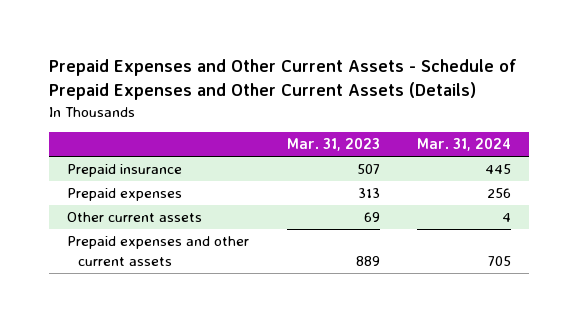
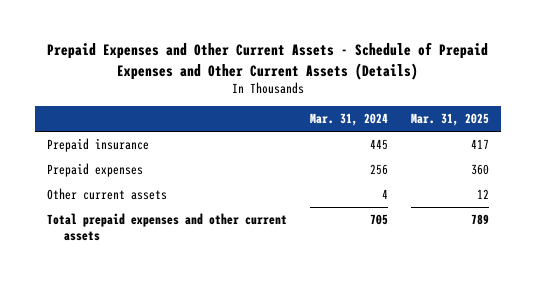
- | Mar. 31, 2023 | Mar. 31, 2024
+ | Mar. 31, 2024 | Mar. 31, 2025
- Prepaid expenses and other current assets | 889 | 705
+ Total prepaid expenses and other current assets | 705 | 789

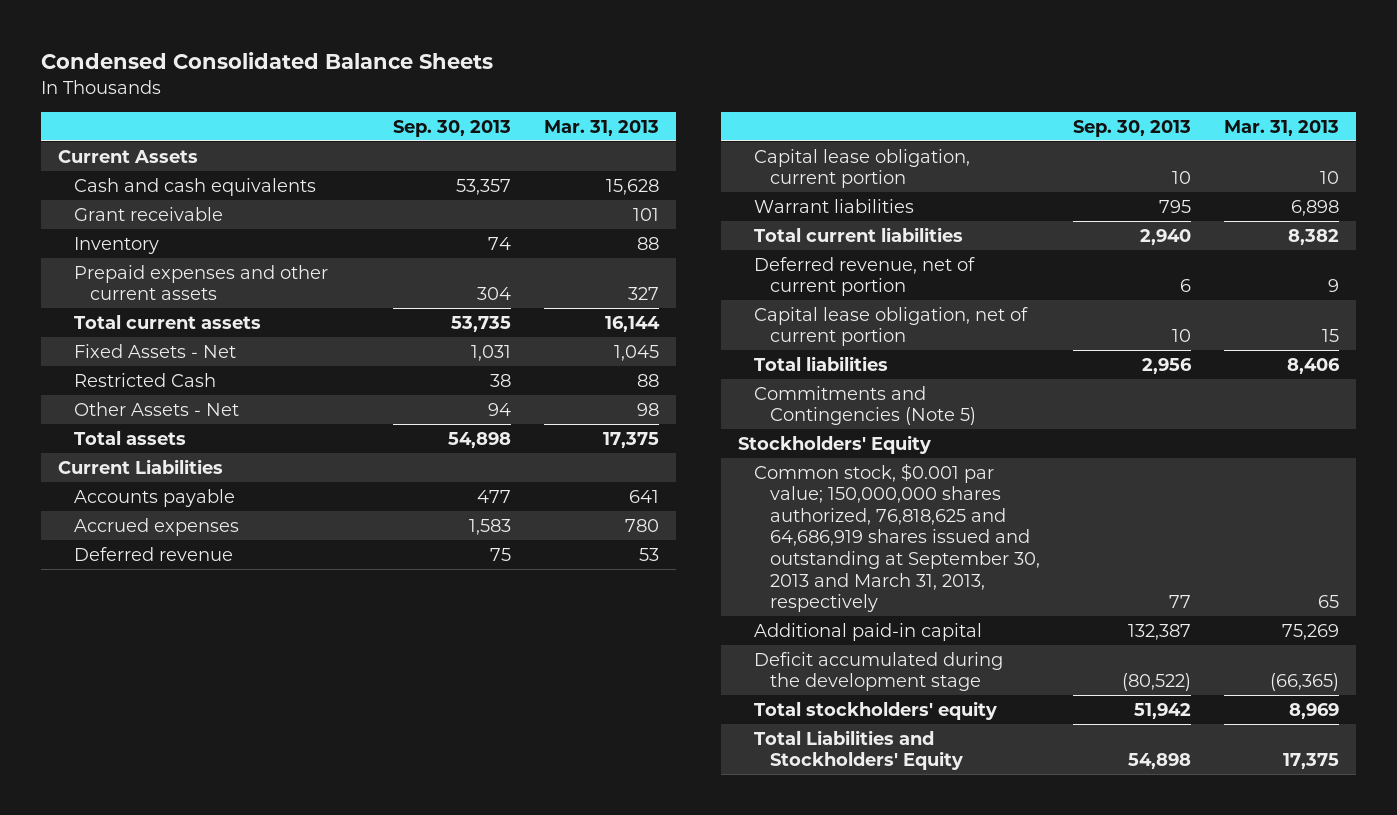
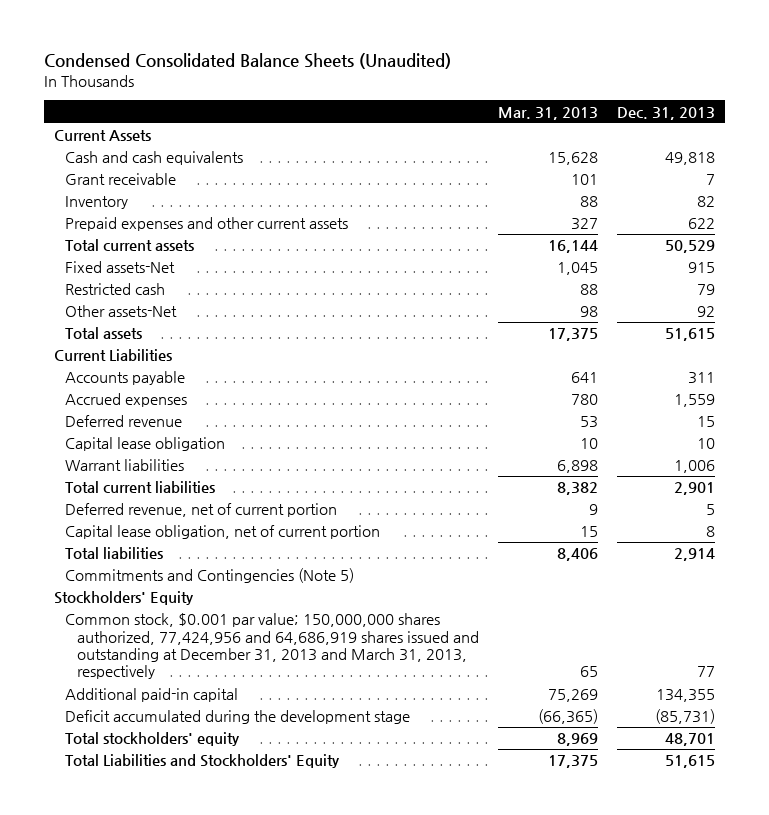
- Condensed Consolidated Balance Sheets
+ Condensed Consolidated Balance Sheets (Unaudited)
- | Sep. 30, 2013 | Mar. 31, 2013
+ | Mar. 31, 2013 | Dec. 31, 2013
- Fixed Assets - Net | 1,031 | 1,045
- Restricted Cash | 38 | 88
- Other Assets - Net | 94 | 98
+ Fixed assets-Net | 1,045 | 915
+ Restricted cash | 88 | 79
+ Other assets-Net | 98 | 92
- Capital lease obligation, current portion | 10 | 10
+ Capital lease obligation | 10 | 10
- Common stock, $0.001 par value; 150,000,000 shares authorized, 76,818,625 and 64,686,919 shares issued and outstanding at September 30, 2013 and March 31, 2013, respectively | 77 | 65
+ Common stock, $0.001 par value; 150,000,000 shares authorized, 77,424,956 and 64,686,919 shares issued and outstanding at December 31, 2013 and March 31, 2013, respectively | 65 | 77

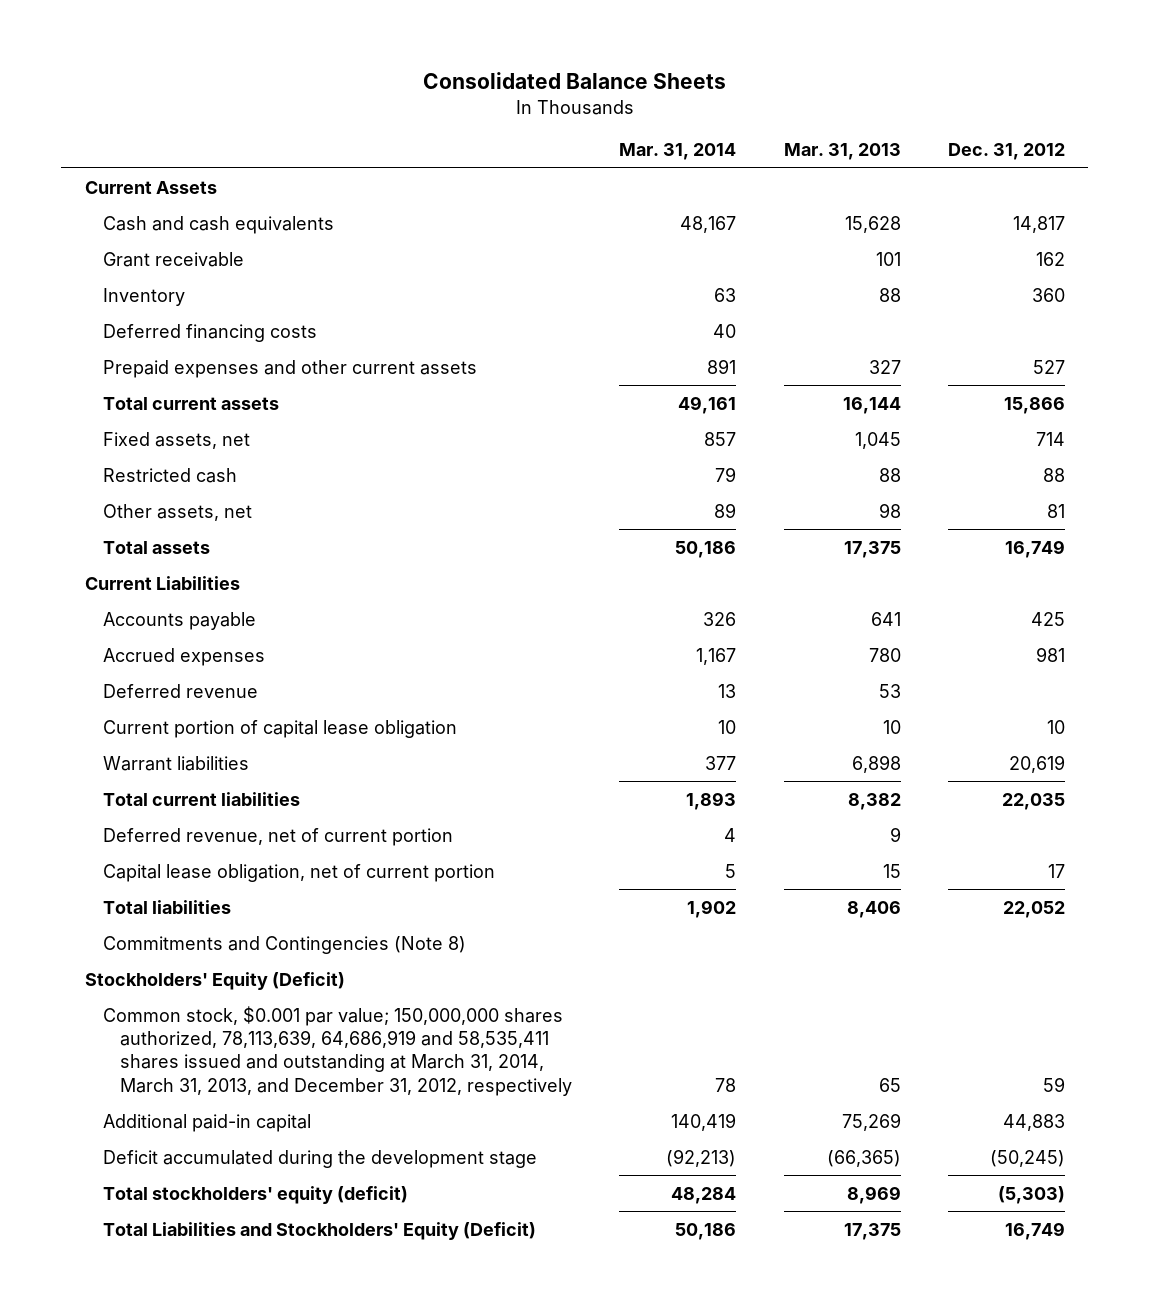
- Condensed Consolidated Balance Sheets (Unaudited)
+ Consolidated Balance Sheets
- | Mar. 31, 2013 | Dec. 31, 2013
+ | Mar. 31, 2014 | Mar. 31, 2013 | Dec. 31, 2012
+ Deferred financing costs | 40 | |
- Fixed assets-Net | 1,045 | 915
+ Fixed assets, net | 857 | 1,045 | 714
- Other assets-Net | 98 | 92
+ Other assets, net | 89 | 98 | 81
- Capital lease obligation | 10 | 10
+ Current portion of capital lease obligation | 10 | 10 | 10
- Commitments and Contingencies (Note 5)
- Stockholders' Equity
- Common stock, $0.001 par value; 150,000,000 shares authorized, 77,424,956 and 64,686,919 shares issued and outstanding at December 31, 2013 and March 31, 2013, respectively | 65 | 77
+ Commitments and Contingencies (Note 8)
+ Stockholders' Equity (Deficit)
+ Common stock, $0.001 par value; 150,000,000 shares authorized, 78,113,639, 64,686,919 and 58,535,411 shares issued and outstanding at March 31, 2014, March 31, 2013, and December 31, 2012, respectively | 78 | 65 | 59
- Total stockholders' equity | 8,969 | 48,701
- Total Liabilities and Stockholders' Equity | 17,375 | 51,615
+ Total stockholders' equity (deficit) | 48,284 | 8,969 | (5,303)
+ Total Liabilities and Stockholders' Equity (Deficit) | 50,186 | 17,375 | 16,749

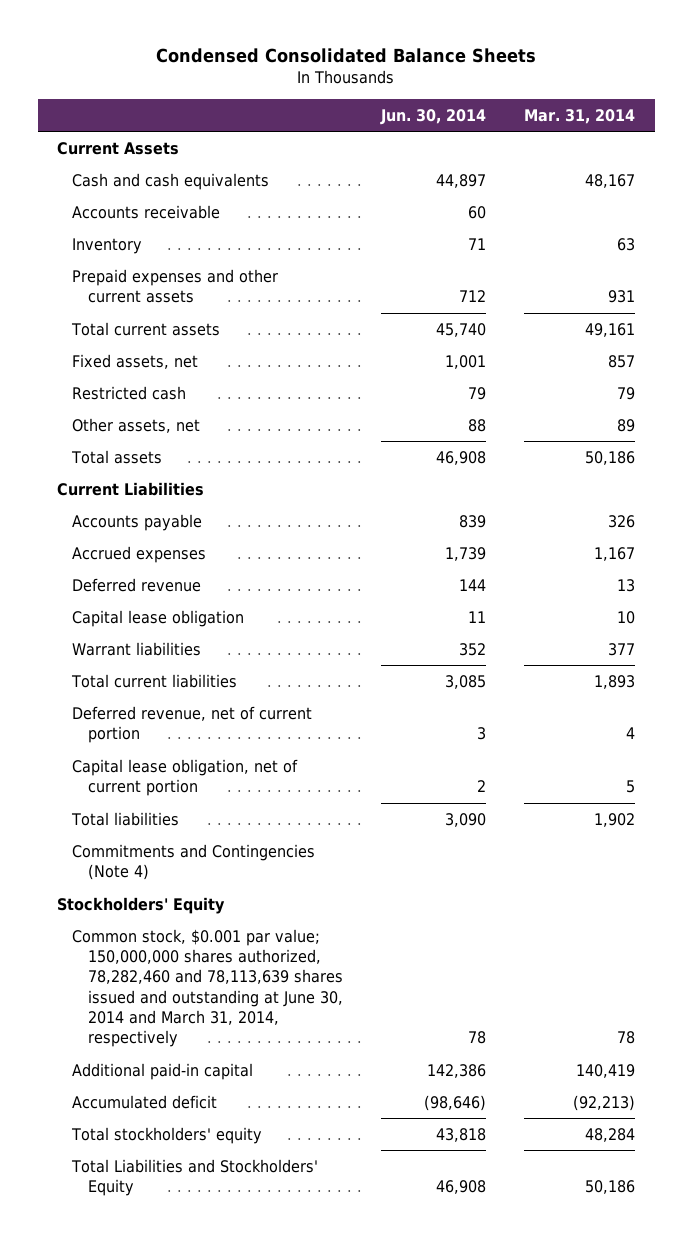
- Consolidated Balance Sheets
+ Condensed Consolidated Balance Sheets
- | Mar. 31, 2014 | Mar. 31, 2013 | Dec. 31, 2012
+ | Jun. 30, 2014 | Mar. 31, 2014
- Grant receivable | | 101 | 162
+ Accounts receivable | 60 |
- Deferred financing costs | 40 | |
- Prepaid expenses and other current assets | 891 | 327 | 527
+ Prepaid expenses and other current assets | 712 | 931
- Current portion of capital lease obligation | 10 | 10 | 10
+ Capital lease obligation | 11 | 10
- Commitments and Contingencies (Note 8)
- Stockholders' Equity (Deficit)
- Common stock, $0.001 par value; 150,000,000 shares authorized, 78,113,639, 64,686,919 and 58,535,411 shares issued and outstanding at March 31, 2014, March 31, 2013, and December 31, 2012, respectively | 78 | 65 | 59
+ Commitments and Contingencies (Note 4)
+ Stockholders' Equity
+ Common stock, $0.001 par value; 150,000,000 shares authorized, 78,282,460 and 78,113,639 shares issued and outstanding at June 30, 2014 and March 31, 2014, respectively | 78 | 78
- Deficit accumulated during the development stage | (92,213) | (66,365) | (50,245)
- Total stockholders' equity (deficit) | 48,284 | 8,969 | (5,303)
- Total Liabilities and Stockholders' Equity (Deficit) | 50,186 | 17,375 | 16,749
+ Accumulated deficit | (98,646) | (92,213)
+ Total stockholders' equity | 43,818 | 48,284
+ Total Liabilities and Stockholders' Equity | 46,908 | 50,186

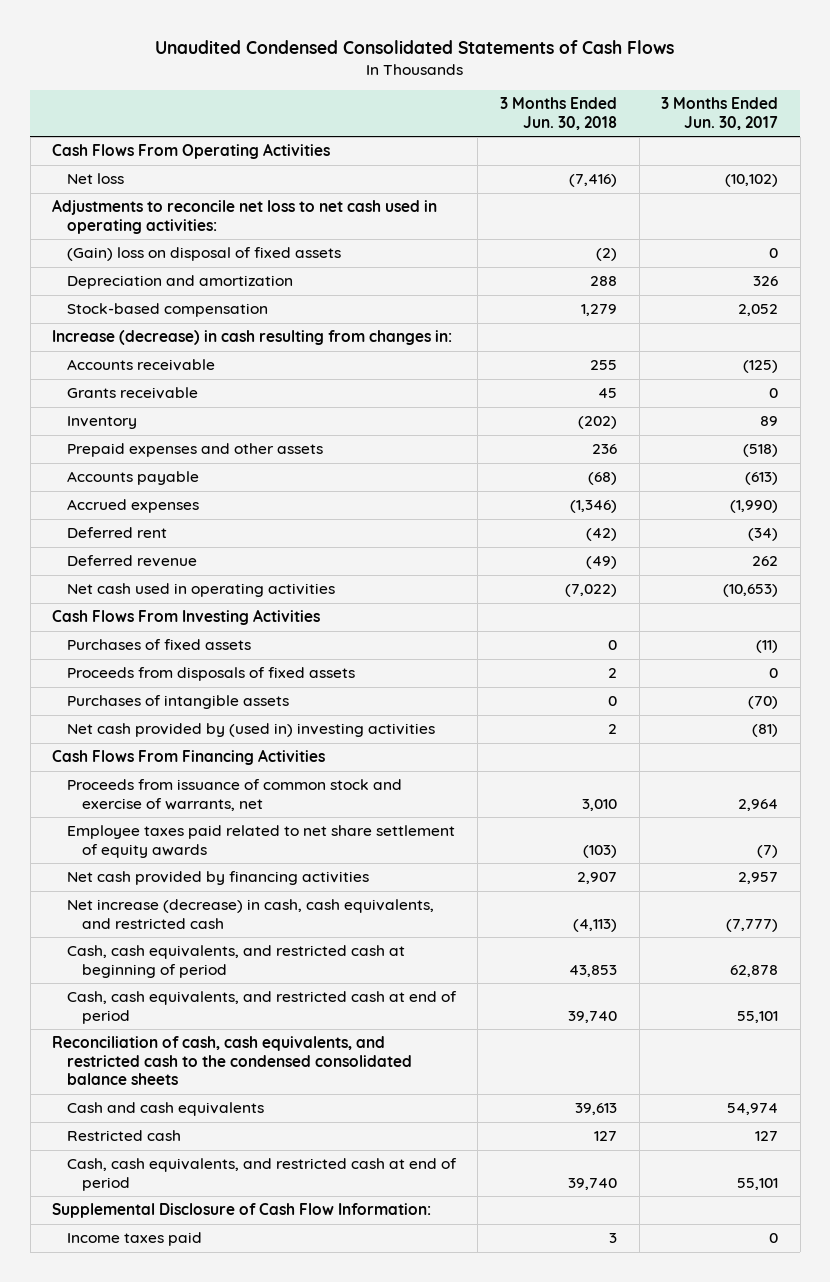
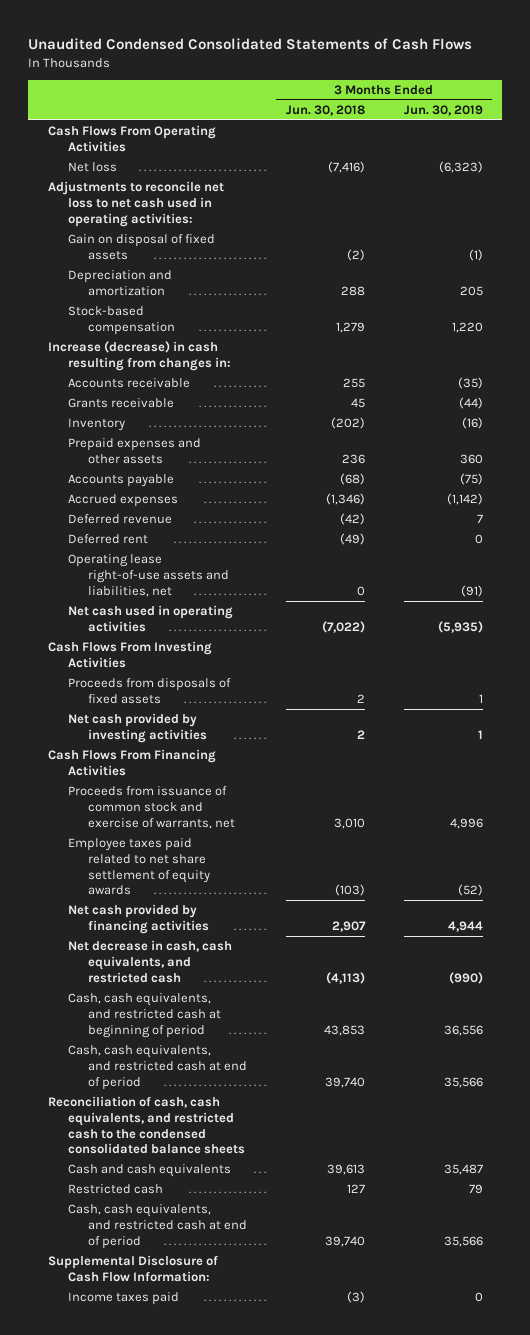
- | 3 Months Ended Jun. 30, 2018 | 3 Months Ended Jun. 30, 2017
+ | 3 Months Ended Jun. 30, 2018 | 3 Months Ended Jun. 30, 2019
- (Gain) loss on disposal of fixed assets | (2) | 0
+ Gain on disposal of fixed assets | (2) | (1)
- Deferred rent | (42) | (34)
- Deferred revenue | (49) | 262
+ Deferred revenue | (42) | 7
+ Deferred rent | (49) | 0
+ Operating lease right-of-use assets and liabilities, net | 0 | (91)
- Purchases of fixed assets | 0 | (11)
- Purchases of intangible assets | 0 | (70)
- Net cash provided by (used in) investing activities | 2 | (81)
+ Net cash provided by investing activities | 2 | 1
- Net increase (decrease) in cash, cash equivalents, and restricted cash | (4,113) | (7,777)
+ Net decrease in cash, cash equivalents, and restricted cash | (4,113) | (990)
- Income taxes paid | 3 | 0
+ Income taxes paid | (3) | 0

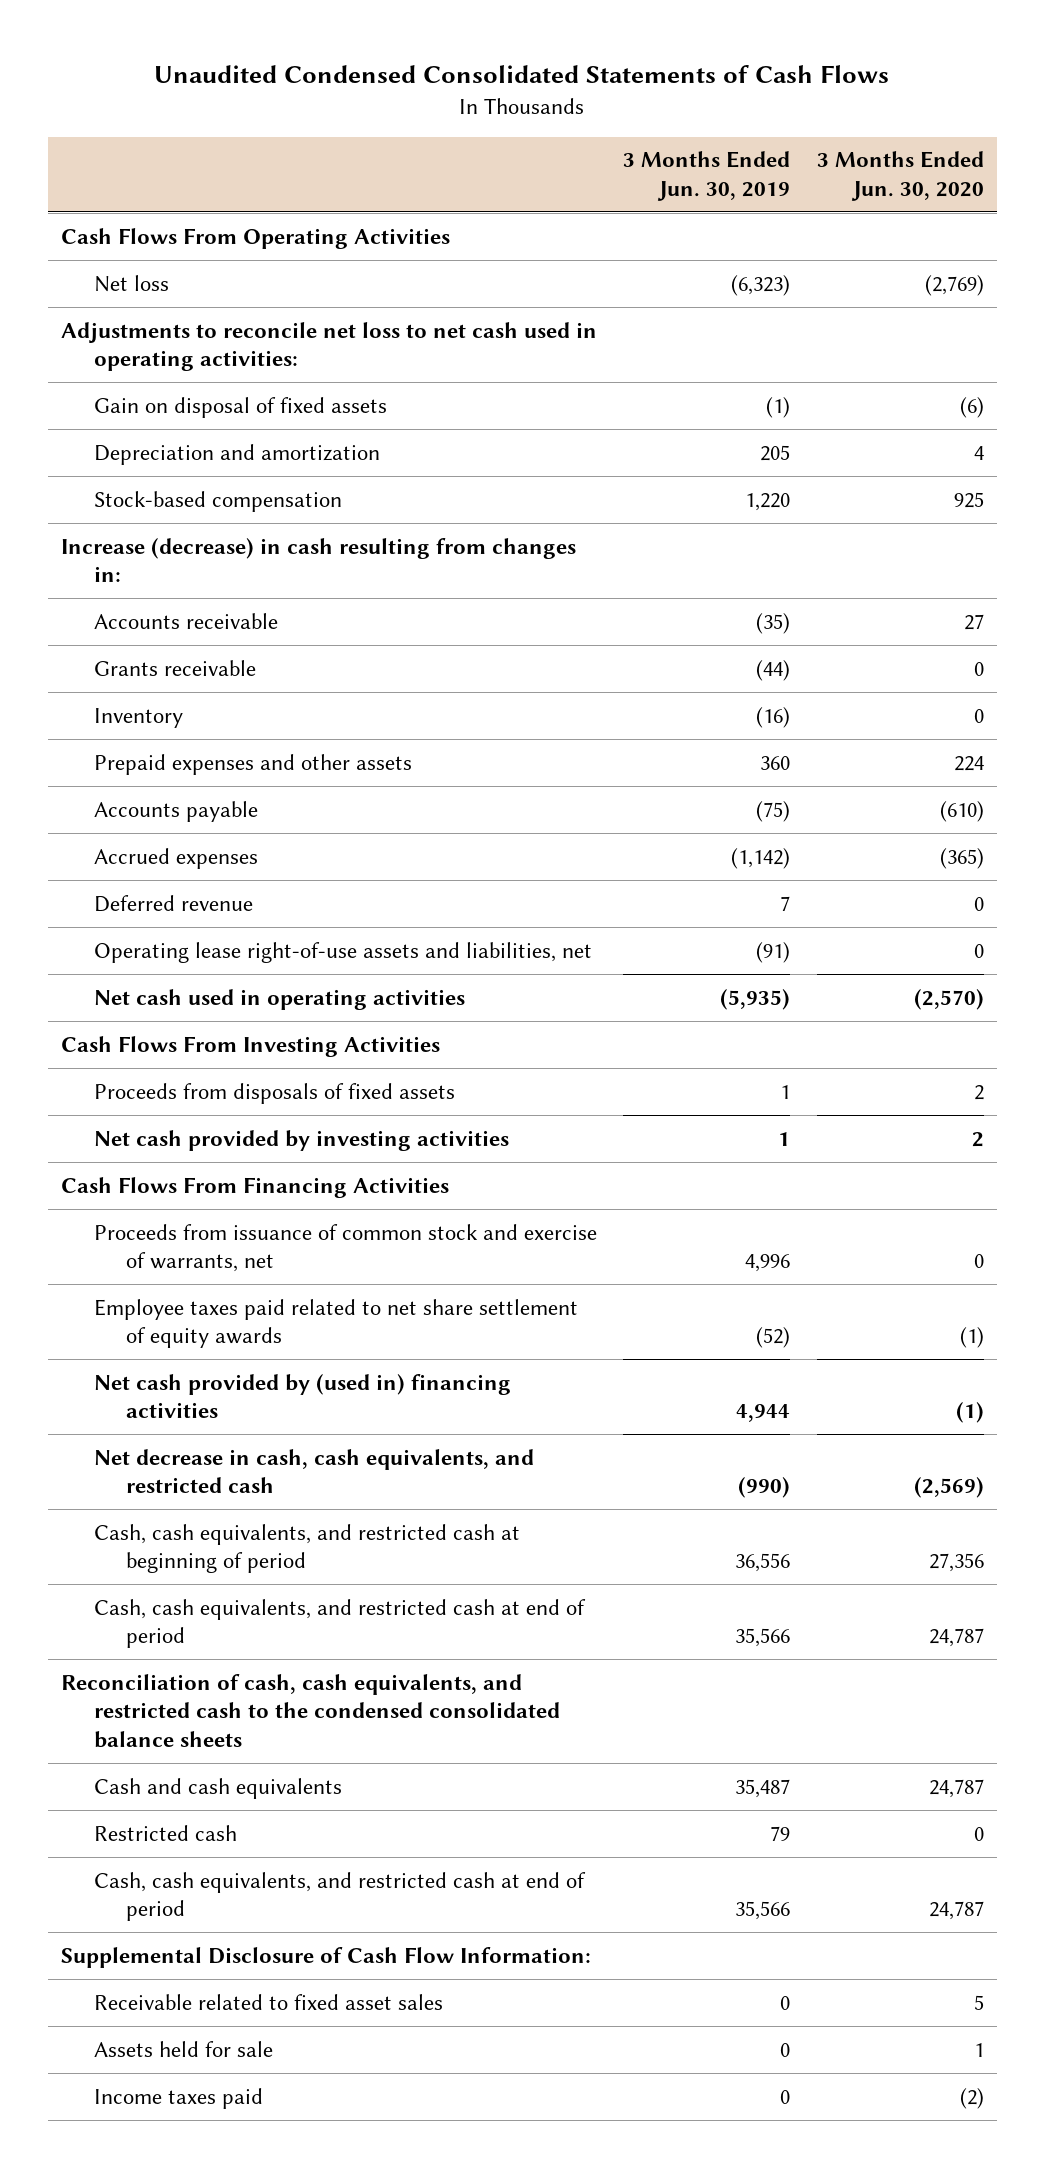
- | 3 Months Ended Jun. 30, 2018 | 3 Months Ended Jun. 30, 2019
+ | 3 Months Ended Jun. 30, 2019 | 3 Months Ended Jun. 30, 2020
- Deferred rent | (49) | 0
- Net cash provided by financing activities | 2,907 | 4,944
+ Net cash provided by (used in) financing activities | 4,944 | (1)
+ Receivable related to fixed asset sales | 0 | 5
+ Assets held for sale | 0 | 1

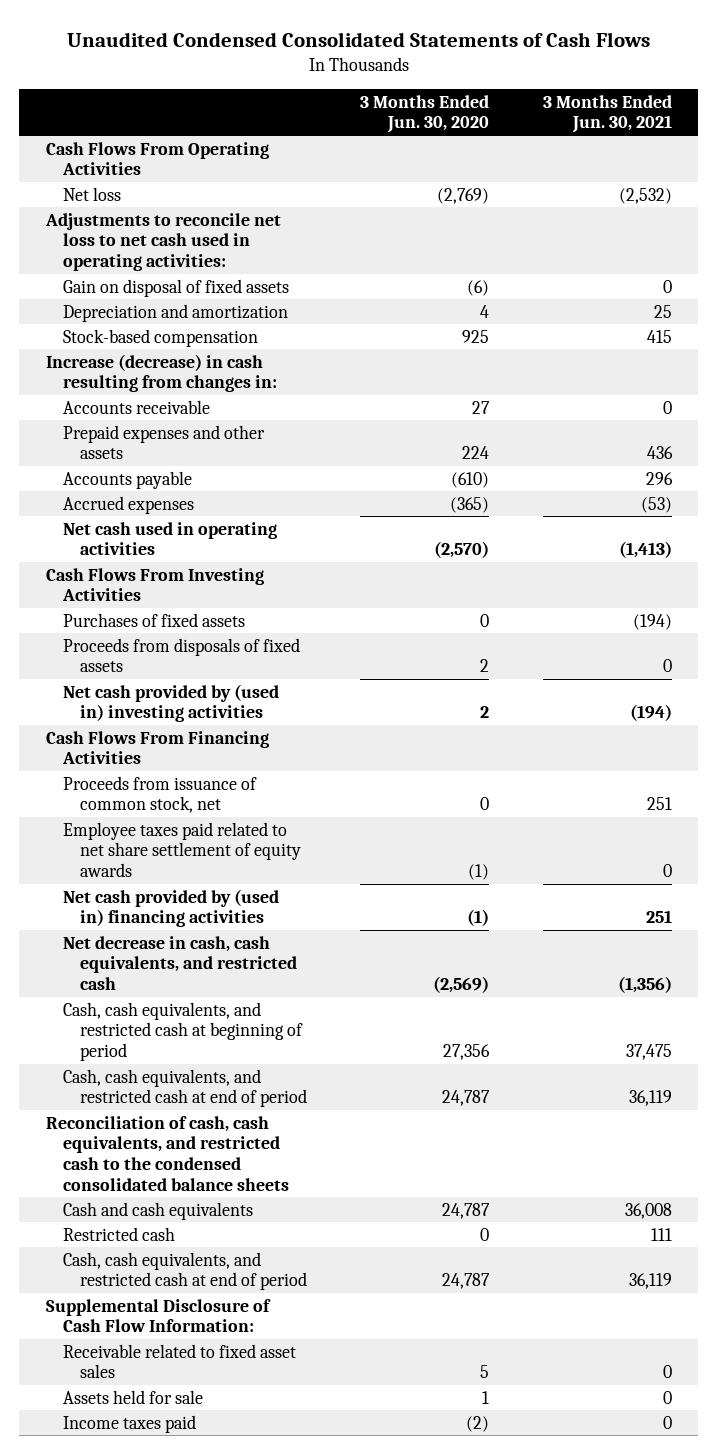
- | 3 Months Ended Jun. 30, 2019 | 3 Months Ended Jun. 30, 2020
+ | 3 Months Ended Jun. 30, 2020 | 3 Months Ended Jun. 30, 2021
- Grants receivable | (44) | 0
- Inventory | (16) | 0
- Deferred revenue | 7 | 0
- Operating lease right-of-use assets and liabilities, net | (91) | 0
+ Purchases of fixed assets | 0 | (194)
- Net cash provided by investing activities | 1 | 2
+ Net cash provided by (used in) investing activities | 2 | (194)
- Proceeds from issuance of common stock and exercise of warrants, net | 4,996 | 0
+ Proceeds from issuance of common stock, net | 0 | 251

